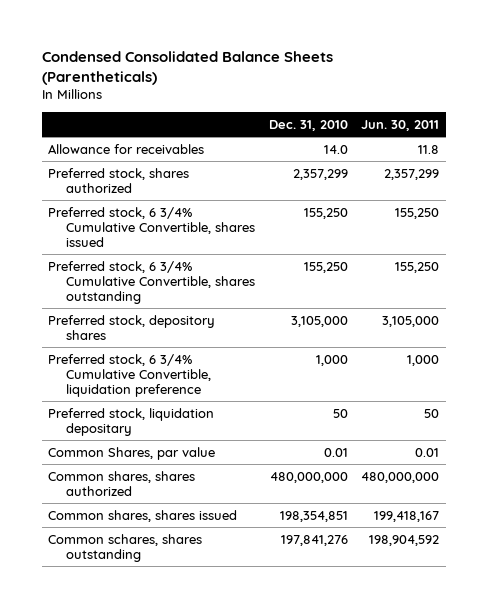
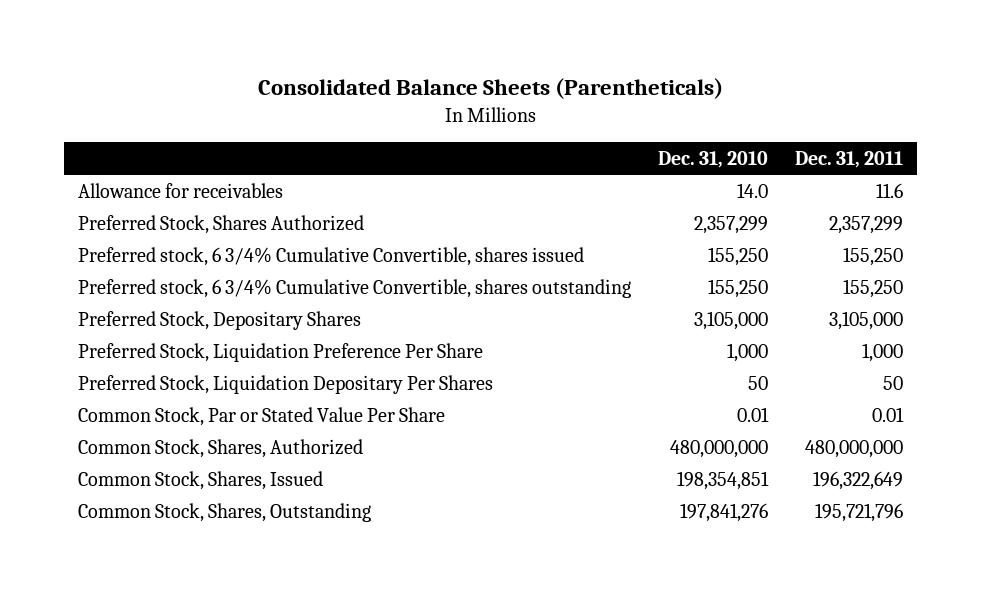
- Condensed Consolidated Balance Sheets (Parentheticals)
+ Consolidated Balance Sheets (Parentheticals)
- | Dec. 31, 2010 | Jun. 30, 2011
+ | Dec. 31, 2010 | Dec. 31, 2011
- Preferred stock, shares authorized | 2,357,299 | 2,357,299
+ Preferred Stock, Shares Authorized | 2,357,299 | 2,357,299
- Preferred stock, depository shares | 3,105,000 | 3,105,000
- Preferred stock, 6 3/4% Cumulative Convertible, liquidation preference | 1,000 | 1,000
- Preferred stock, liquidation depositary | 50 | 50
- Common Shares, par value | 0.01 | 0.01
- Common shares, shares authorized | 480,000,000 | 480,000,000
- Common shares, shares issued | 198,354,851 | 199,418,167
- Common schares, shares outstanding | 197,841,276 | 198,904,592
+ Preferred Stock, Depositary Shares | 3,105,000 | 3,105,000
+ Preferred Stock, Liquidation Preference Per Share | 1,000 | 1,000
+ Preferred Stock, Liquidation Depositary Per Shares | 50 | 50
+ Common Stock, Par or Stated Value Per Share | 0.01 | 0.01
+ Common Stock, Shares, Authorized | 480,000,000 | 480,000,000
+ Common Stock, Shares, Issued | 198,354,851 | 196,322,649
+ Common Stock, Shares, Outstanding | 197,841,276 | 195,721,796

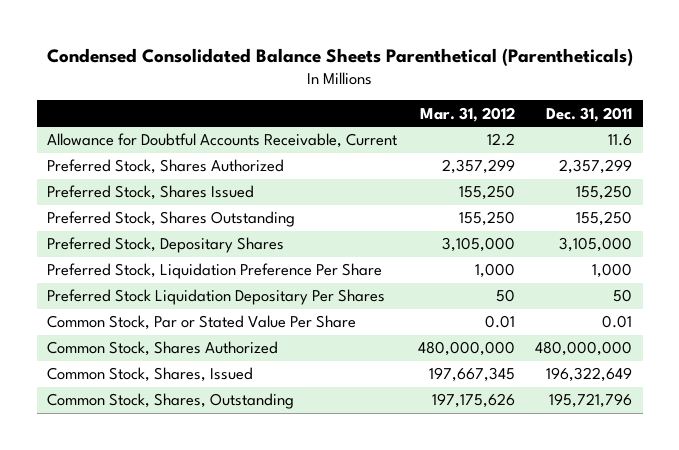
- Consolidated Balance Sheets (Parentheticals)
+ Condensed Consolidated Balance Sheets Parenthetical (Parentheticals)
- | Dec. 31, 2010 | Dec. 31, 2011
+ | Mar. 31, 2012 | Dec. 31, 2011
- Allowance for receivables | 14.0 | 11.6
+ Allowance for Doubtful Accounts Receivable, Current | 12.2 | 11.6
- Preferred stock, 6 3/4% Cumulative Convertible, shares issued | 155,250 | 155,250
- Preferred stock, 6 3/4% Cumulative Convertible, shares outstanding | 155,250 | 155,250
+ Preferred Stock, Shares Issued | 155,250 | 155,250
+ Preferred Stock, Shares Outstanding | 155,250 | 155,250
- Preferred Stock, Liquidation Depositary Per Shares | 50 | 50
+ Preferred Stock Liquidation Depositary Per Shares | 50 | 50
- Common Stock, Shares, Authorized | 480,000,000 | 480,000,000
+ Common Stock, Shares Authorized | 480,000,000 | 480,000,000

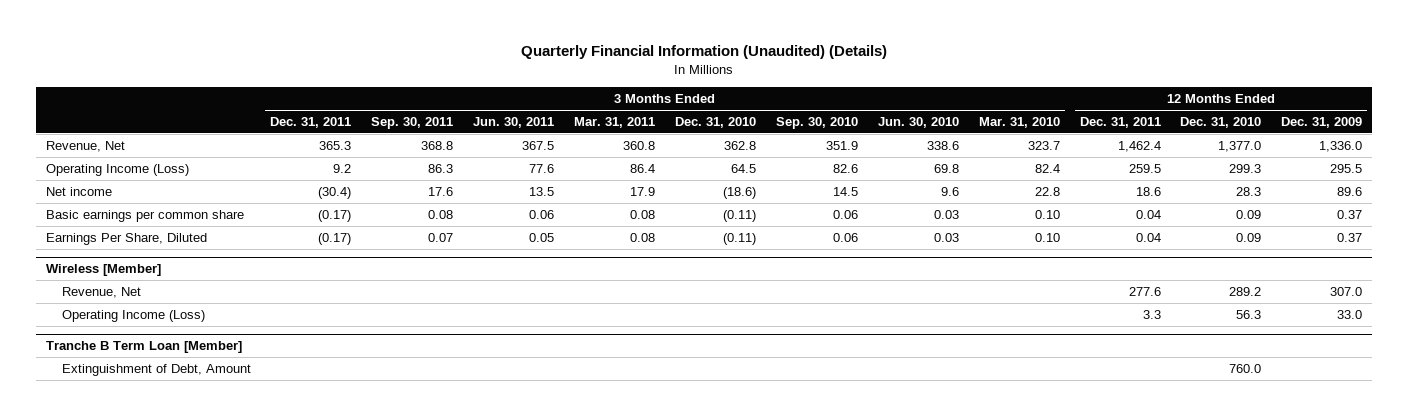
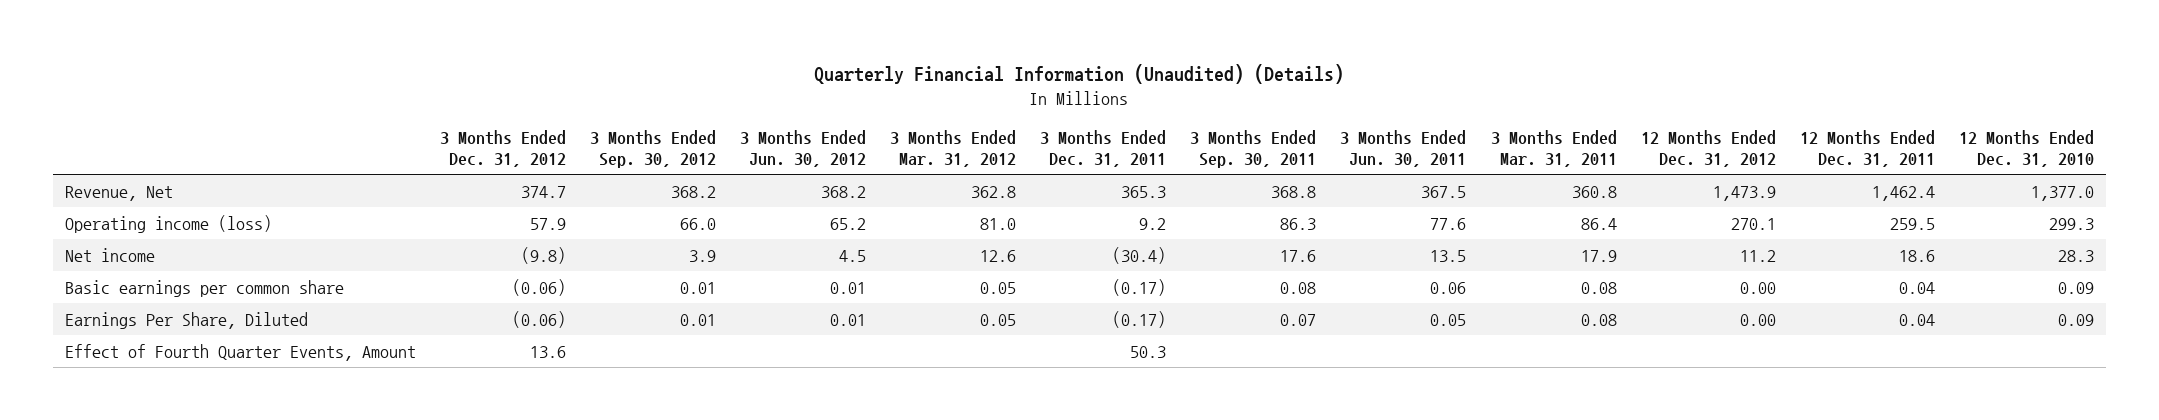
- | 3 Months Ended Dec. 31, 2011 | 3 Months Ended Sep. 30, 2011 | 3 Months Ended Jun. 30, 2011 | 3 Months Ended Mar. 31, 2011 | 3 Months Ended Dec. 31, 2010 | 3 Months Ended Sep. 30, 2010 | 3 Months Ended Jun. 30, 2010 | 3 Months Ended Mar. 31, 2010 | 12 Months Ended Dec. 31, 2011 | 12 Months Ended Dec. 31, 2010 | 12 Months Ended Dec. 31, 2009
+ | 3 Months Ended Dec. 31, 2012 | 3 Months Ended Sep. 30, 2012 | 3 Months Ended Jun. 30, 2012 | 3 Months Ended Mar. 31, 2012 | 3 Months Ended Dec. 31, 2011 | 3 Months Ended Sep. 30, 2011 | 3 Months Ended Jun. 30, 2011 | 3 Months Ended Mar. 31, 2011 | 12 Months Ended Dec. 31, 2012 | 12 Months Ended Dec. 31, 2011 | 12 Months Ended Dec. 31, 2010
- Operating Income (Loss) | 9.2 | 86.3 | 77.6 | 86.4 | 64.5 | 82.6 | 69.8 | 82.4 | 259.5 | 299.3 | 295.5
+ Operating income (loss) | 57.9 | 66.0 | 65.2 | 81.0 | 9.2 | 86.3 | 77.6 | 86.4 | 270.1 | 259.5 | 299.3
- Wireless [Member]
- Revenue, Net | | | | | | | | | 277.6 | 289.2 | 307.0
- Operating Income (Loss) | | | | | | | | | 3.3 | 56.3 | 33.0
- Tranche B Term Loan [Member]
- Extinguishment of Debt, Amount | | | | | | | | | | 760.0 |
+ Effect of Fourth Quarter Events, Amount | 13.6 | | | | 50.3 | | | | | |

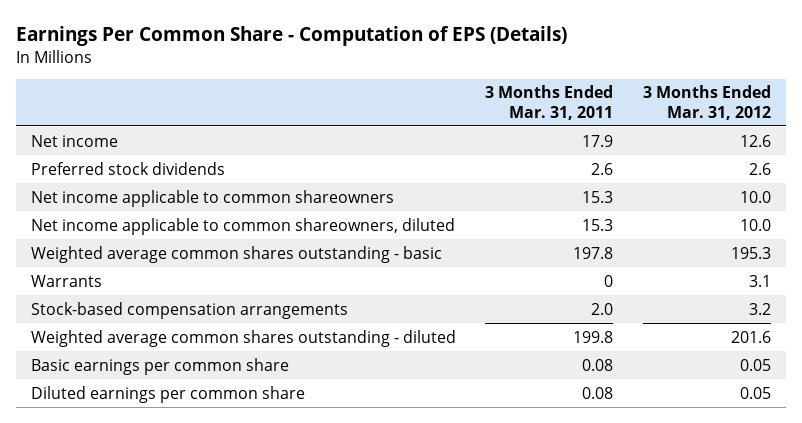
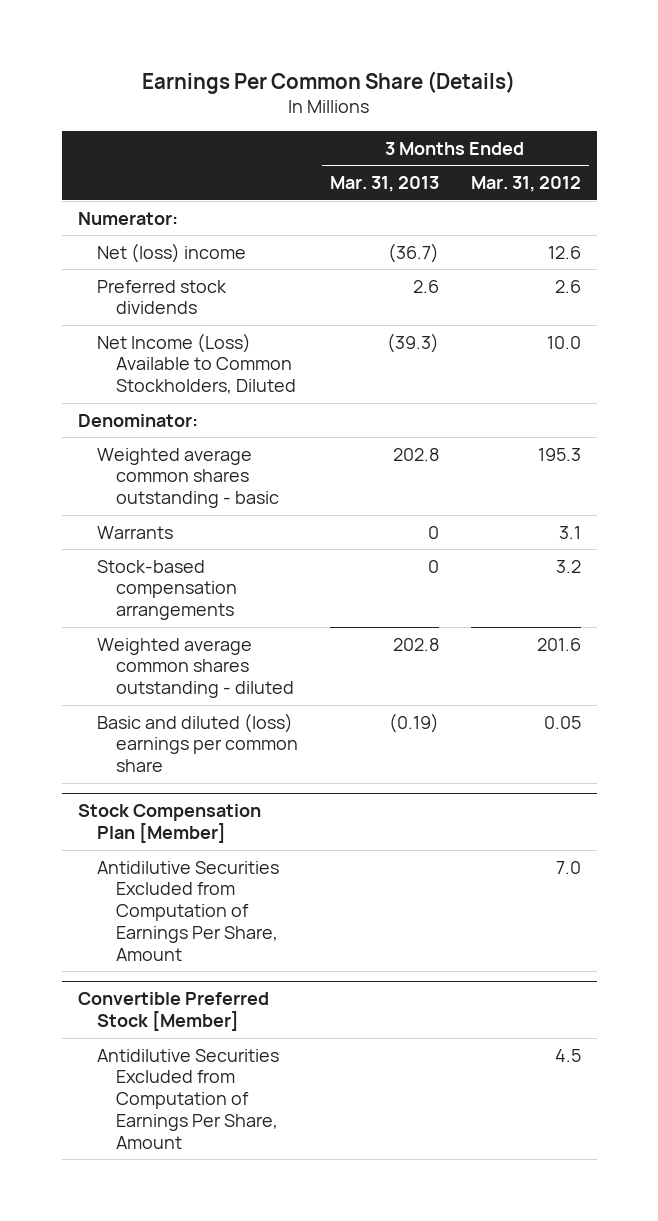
- Earnings Per Common Share - Computation of EPS (Details)
+ Earnings Per Common Share (Details)
- | 3 Months Ended Mar. 31, 2011 | 3 Months Ended Mar. 31, 2012
+ | 3 Months Ended Mar. 31, 2013 | 3 Months Ended Mar. 31, 2012
- Net income | 17.9 | 12.6
+ Numerator:
+ Net (loss) income | (36.7) | 12.6
- Net income applicable to common shareowners | 15.3 | 10.0
- Net income applicable to common shareowners, diluted | 15.3 | 10.0
+ Net Income (Loss) Available to Common Stockholders, Diluted | (39.3) | 10.0
+ Denominator:
- Basic earnings per common share | 0.08 | 0.05
- Diluted earnings per common share | 0.08 | 0.05
+ Basic and diluted (loss) earnings per common share | (0.19) | 0.05
+ Stock Compensation Plan [Member]
+ Antidilutive Securities Excluded from Computation of Earnings Per Share, Amount | | 7.0
+ Convertible Preferred Stock [Member]
+ Antidilutive Securities Excluded from Computation of Earnings Per Share, Amount | | 4.5

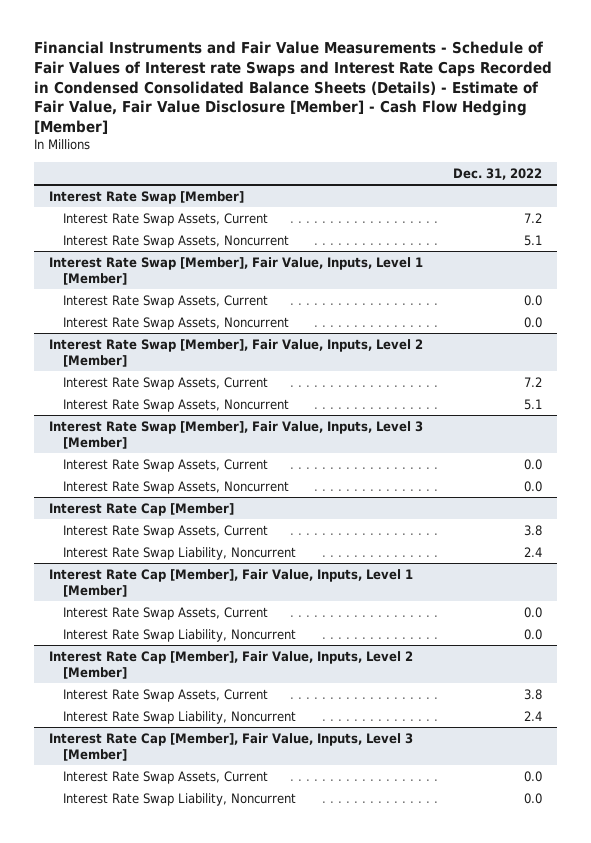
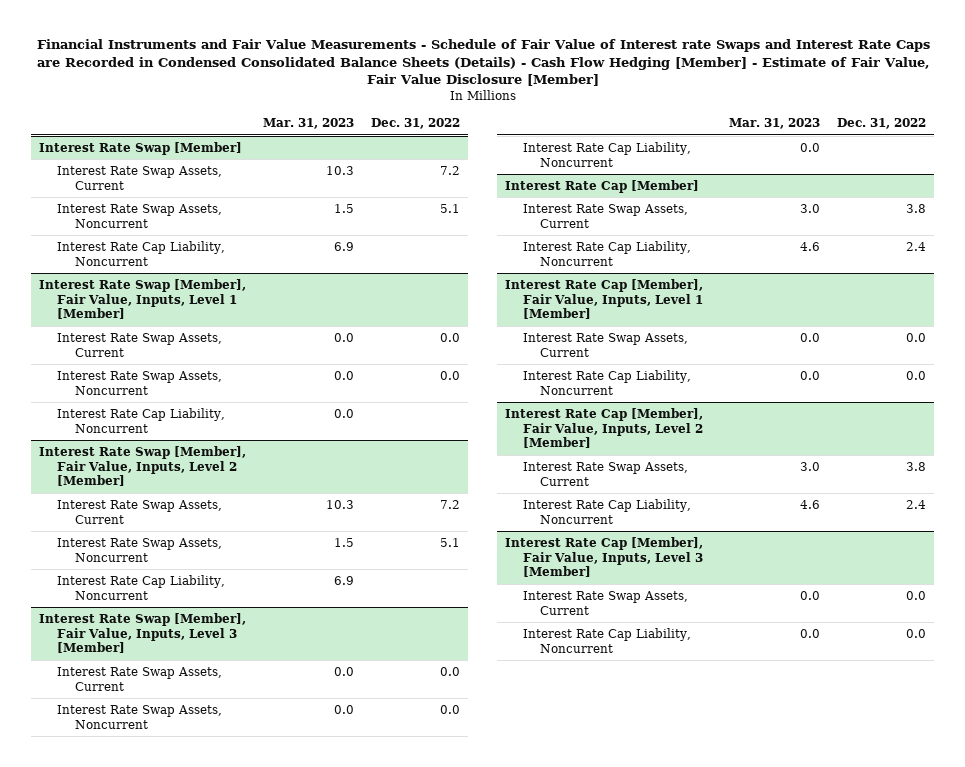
- Financial Instruments and Fair Value Measurements - Schedule of Fair Values of Interest rate Swaps and Interest Rate Caps Recorded in Condensed Consolidated Balance Sheets (Details) - Estimate of Fair Value, Fair Value Disclosure [Member] - Cash Flow Hedging [Member]
+ Financial Instruments and Fair Value Measurements - Schedule of Fair Value of Interest rate Swaps and Interest Rate Caps are Recorded in Condensed Consolidated Balance Sheets (Details) - Cash Flow Hedging [Member] - Estimate of Fair Value, Fair Value Disclosure [Member]
- | Dec. 31, 2022
+ | Mar. 31, 2023 | Dec. 31, 2022
@ Interest Rate Swap [Member]
+ Interest Rate Cap Liability, Noncurrent | 6.9 |
@ Interest Rate Swap [Member], Fair Value, Inputs, Level 1 [Member]
+ Interest Rate Cap Liability, Noncurrent | 0.0 |
@ Interest Rate Swap [Member], Fair Value, Inputs, Level 2 [Member]
+ Interest Rate Cap Liability, Noncurrent | 6.9 |
@ Interest Rate Swap [Member], Fair Value, Inputs, Level 3 [Member]
+ Interest Rate Cap Liability, Noncurrent | 0.0 |
@ Interest Rate Cap [Member]
- Interest Rate Swap Liability, Noncurrent | 2.4
+ Interest Rate Cap Liability, Noncurrent | 4.6 | 2.4
@ Interest Rate Cap [Member], Fair Value, Inputs, Level 1 [Member]
- Interest Rate Swap Liability, Noncurrent | 0.0
+ Interest Rate Cap Liability, Noncurrent | 0.0 | 0.0
@ Interest Rate Cap [Member], Fair Value, Inputs, Level 2 [Member]
- Interest Rate Swap Liability, Noncurrent | 2.4
+ Interest Rate Cap Liability, Noncurrent | 4.6 | 2.4
@ Interest Rate Cap [Member], Fair Value, Inputs, Level 3 [Member]
- Interest Rate Swap Liability, Noncurrent | 0.0
+ Interest Rate Cap Liability, Noncurrent | 0.0 | 0.0

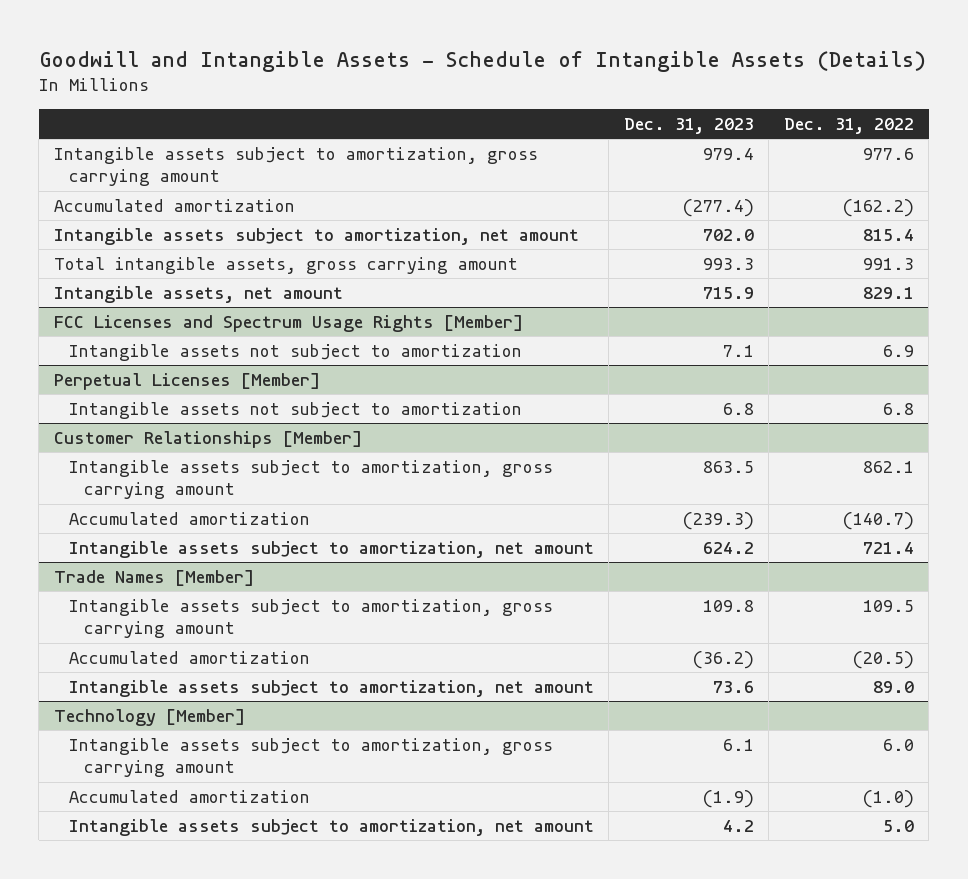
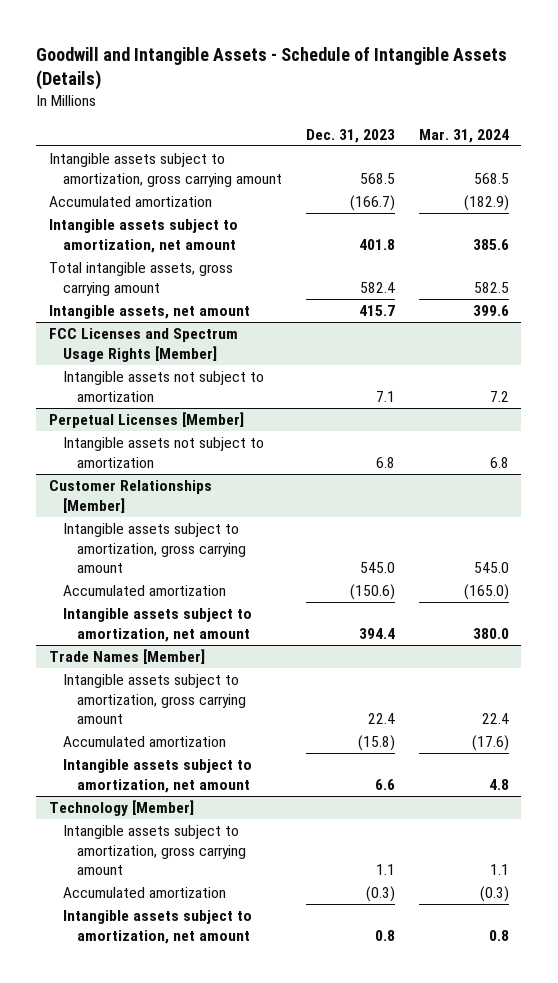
- | Dec. 31, 2023 | Dec. 31, 2022
+ | Dec. 31, 2023 | Mar. 31, 2024
- Intangible assets subject to amortization, gross carrying amount | 979.4 | 977.6
- Accumulated amortization | (277.4) | (162.2)
- Intangible assets subject to amortization, net amount | 702.0 | 815.4
- Total intangible assets, gross carrying amount | 993.3 | 991.3
- Intangible assets, net amount | 715.9 | 829.1
+ Intangible assets subject to amortization, gross carrying amount | 568.5 | 568.5
+ Accumulated amortization | (166.7) | (182.9)
+ Intangible assets subject to amortization, net amount | 401.8 | 385.6
+ Total intangible assets, gross carrying amount | 582.4 | 582.5
+ Intangible assets, net amount | 415.7 | 399.6
@ Customer Relationships [Member]
- Intangible assets subject to amortization, gross carrying amount | 863.5 | 862.1
- Accumulated amortization | (239.3) | (140.7)
- Intangible assets subject to amortization, net amount | 624.2 | 721.4
+ Intangible assets subject to amortization, gross carrying amount | 545.0 | 545.0
+ Accumulated amortization | (150.6) | (165.0)
+ Intangible assets subject to amortization, net amount | 394.4 | 380.0
@ Trade Names [Member]
- Intangible assets subject to amortization, gross carrying amount | 109.8 | 109.5
- Accumulated amortization | (36.2) | (20.5)
- Intangible assets subject to amortization, net amount | 73.6 | 89.0
+ Intangible assets subject to amortization, gross carrying amount | 22.4 | 22.4
+ Accumulated amortization | (15.8) | (17.6)
+ Intangible assets subject to amortization, net amount | 6.6 | 4.8
@ Technology [Member]
- Intangible assets subject to amortization, gross carrying amount | 6.1 | 6.0
- Accumulated amortization | (1.9) | (1.0)
- Intangible assets subject to amortization, net amount | 4.2 | 5.0
+ Intangible assets subject to amortization, gross carrying amount | 1.1 | 1.1
+ Accumulated amortization | (0.3) | (0.3)
+ Intangible assets subject to amortization, net amount | 0.8 | 0.8

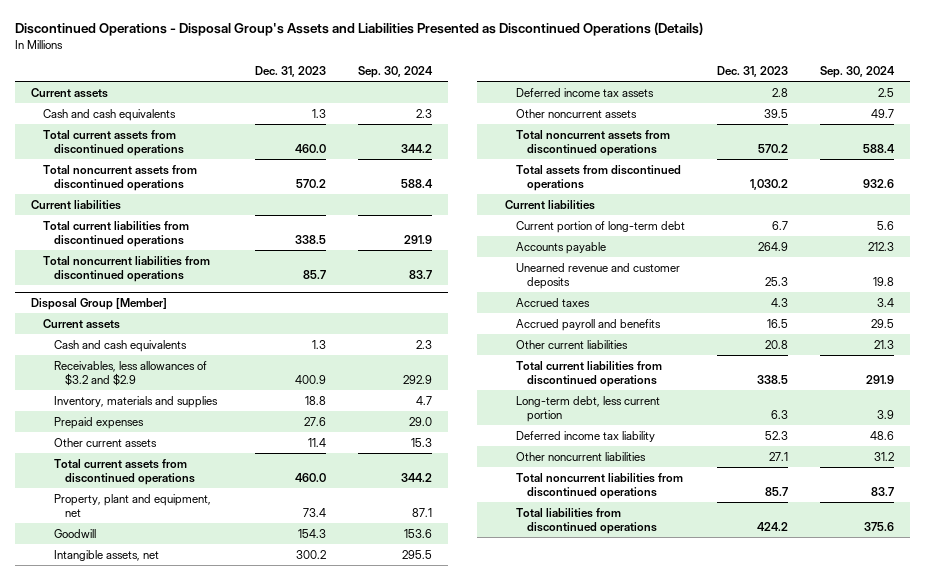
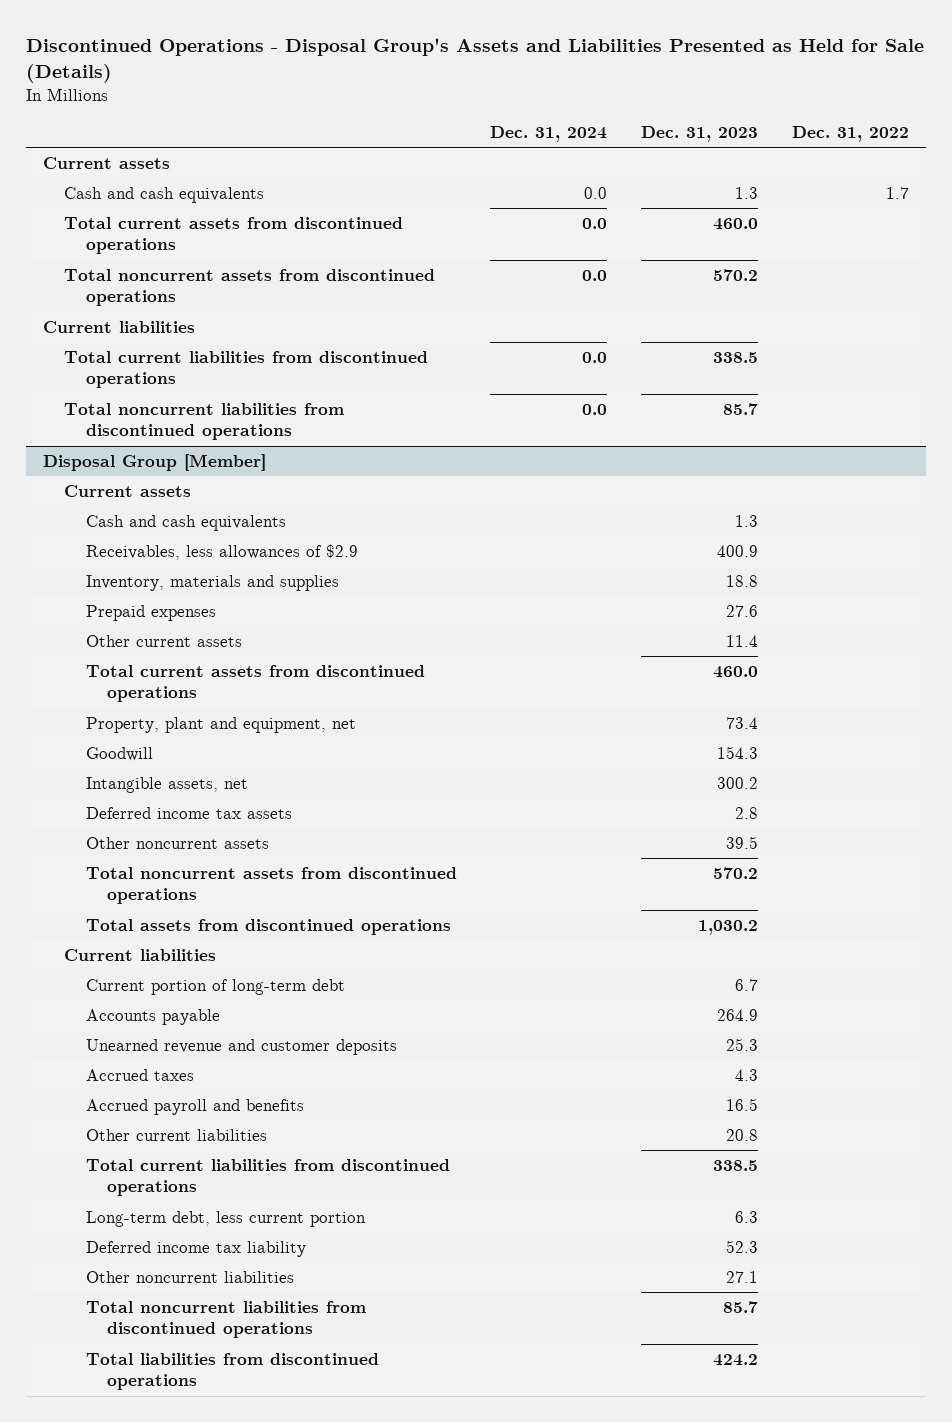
- Discontinued Operations - Disposal Group's Assets and Liabilities Presented as Discontinued Operations (Details)
+ Discontinued Operations - Disposal Group's Assets and Liabilities Presented as Held for Sale (Details)
- | Dec. 31, 2023 | Sep. 30, 2024
+ | Dec. 31, 2024 | Dec. 31, 2023 | Dec. 31, 2022
@ Disposal Group [Member]
- Receivables, less allowances of $3.2 and $2.9 | 400.9 | 292.9
+ Receivables, less allowances of $2.9 | | 400.9 |

